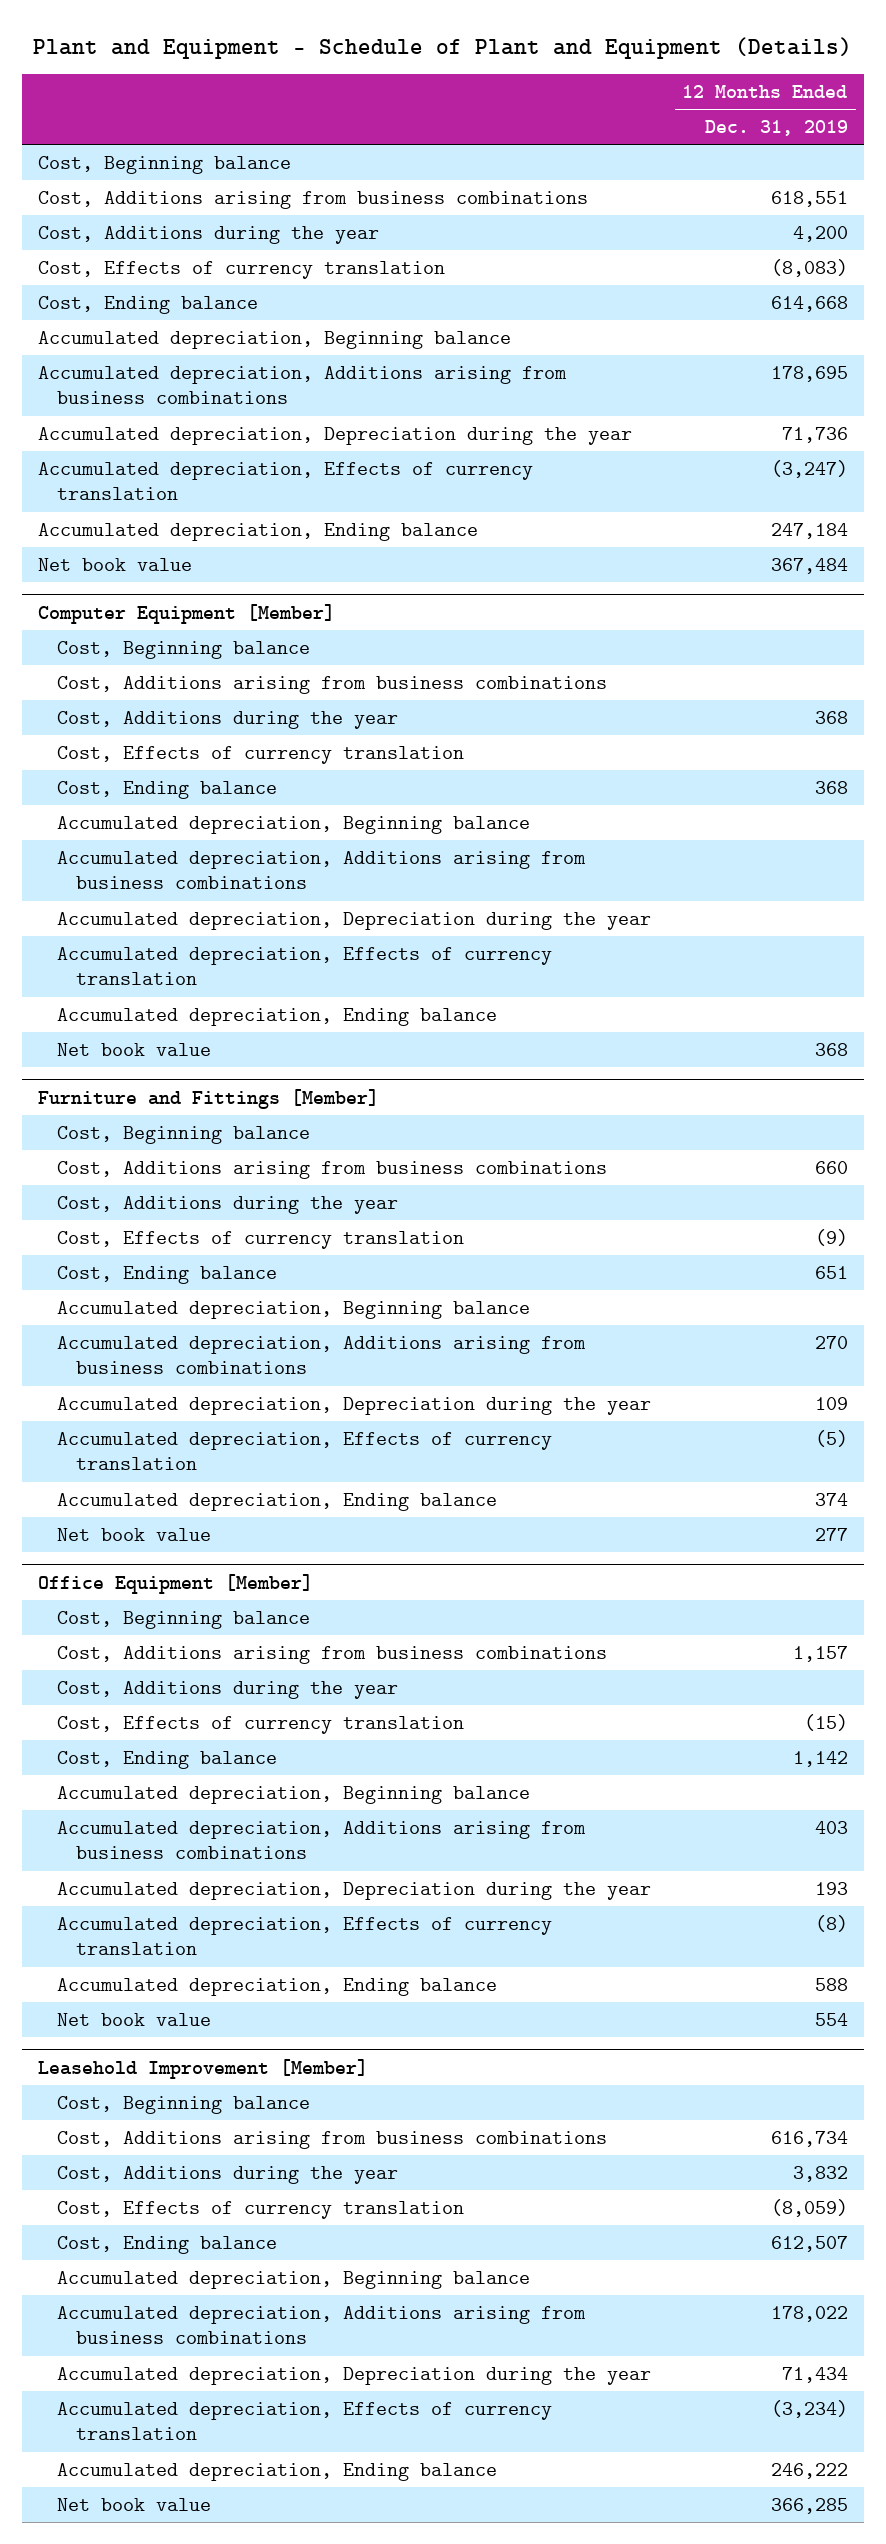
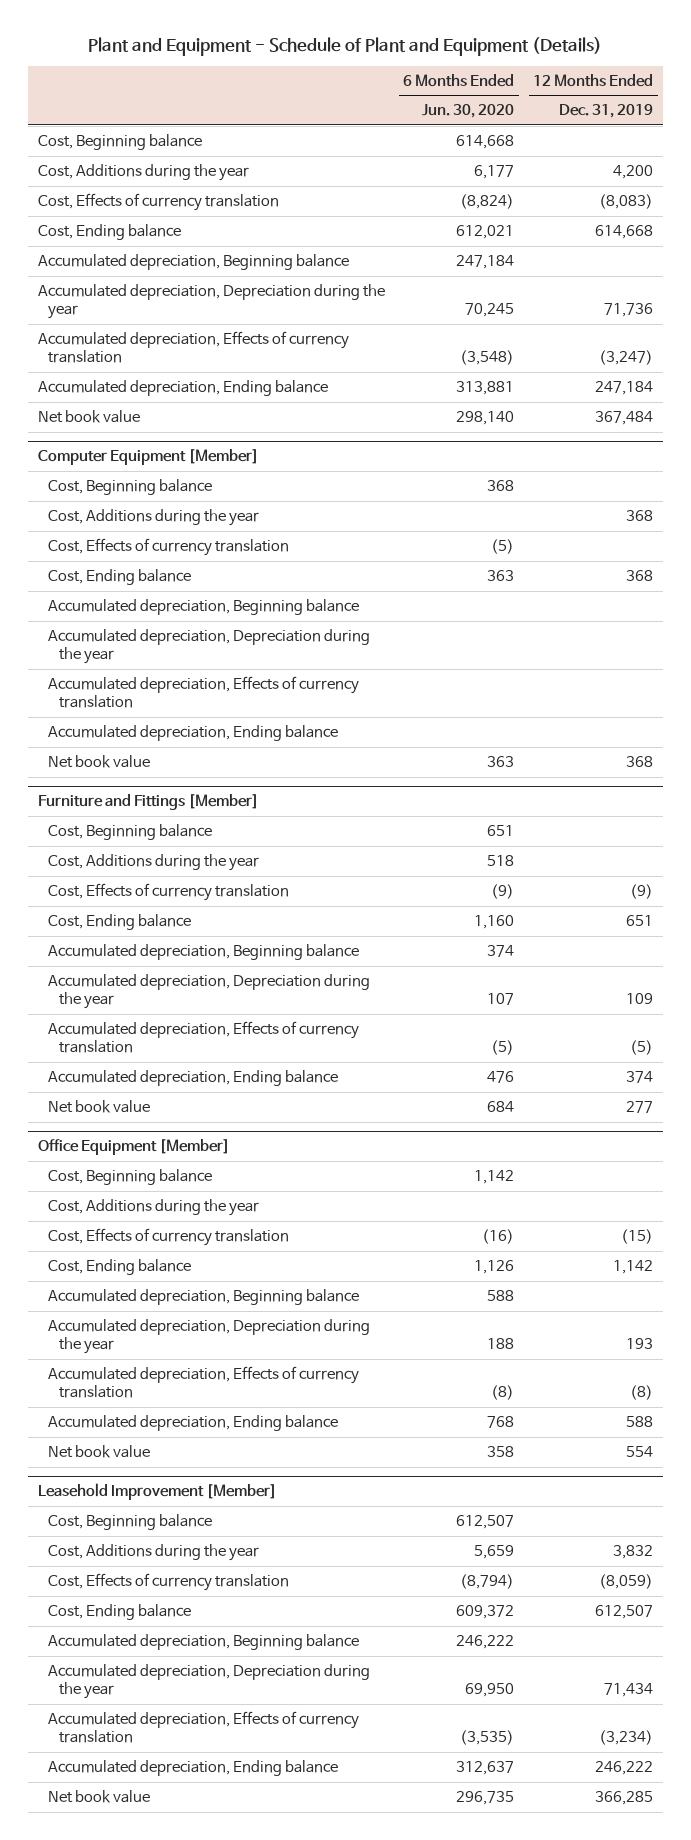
- | 12 Months Ended Dec. 31, 2019
+ | 6 Months Ended Jun. 30, 2020 | 12 Months Ended Dec. 31, 2019
- Cost, Additions arising from business combinations | 618,551
- Accumulated depreciation, Additions arising from business combinations | 178,695
@ Computer Equipment [Member]
- Cost, Additions arising from business combinations
- Accumulated depreciation, Additions arising from business combinations
@ Furniture and Fittings [Member]
- Cost, Additions arising from business combinations | 660
- Accumulated depreciation, Additions arising from business combinations | 270
@ Office Equipment [Member]
- Cost, Additions arising from business combinations | 1,157
- Accumulated depreciation, Additions arising from business combinations | 403
@ Leasehold Improvement [Member]
- Cost, Additions arising from business combinations | 616,734
- Accumulated depreciation, Additions arising from business combinations | 178,022

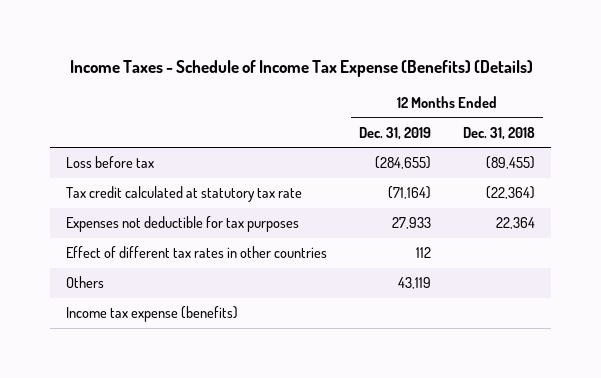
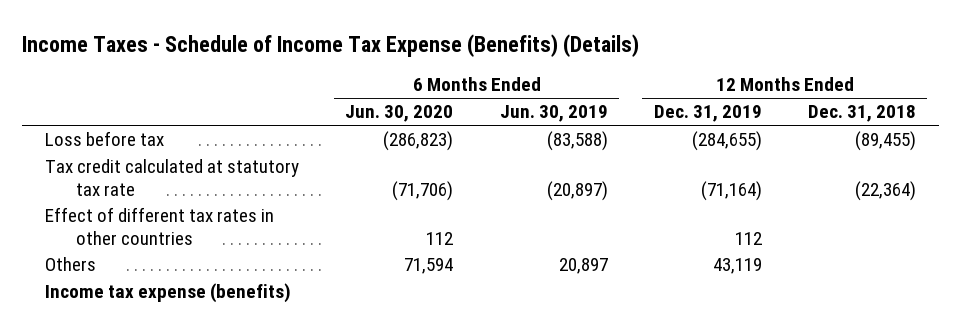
- | 12 Months Ended Dec. 31, 2019 | 12 Months Ended Dec. 31, 2018
+ | 6 Months Ended Jun. 30, 2020 | 6 Months Ended Jun. 30, 2019 | 12 Months Ended Dec. 31, 2019 | 12 Months Ended Dec. 31, 2018
- Expenses not deductible for tax purposes | 27,933 | 22,364

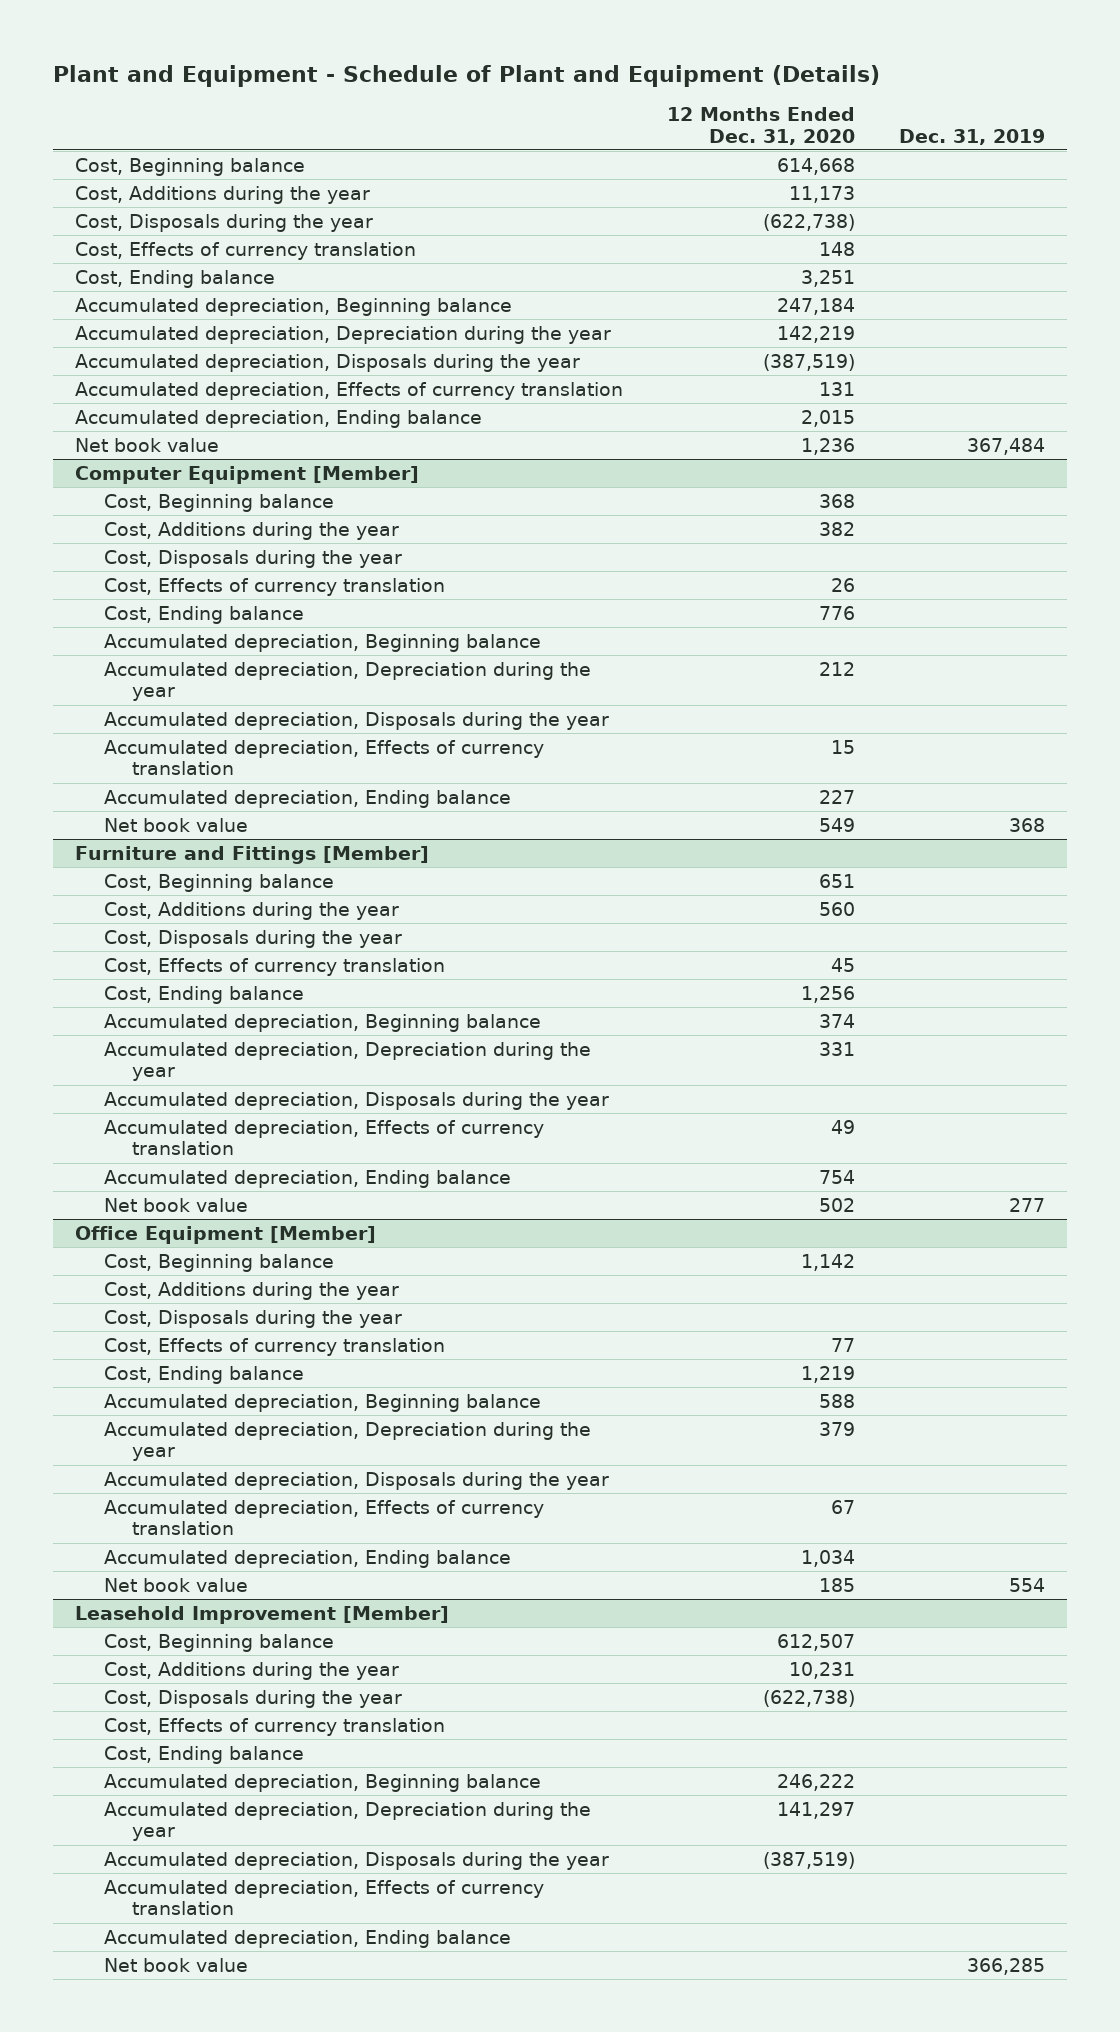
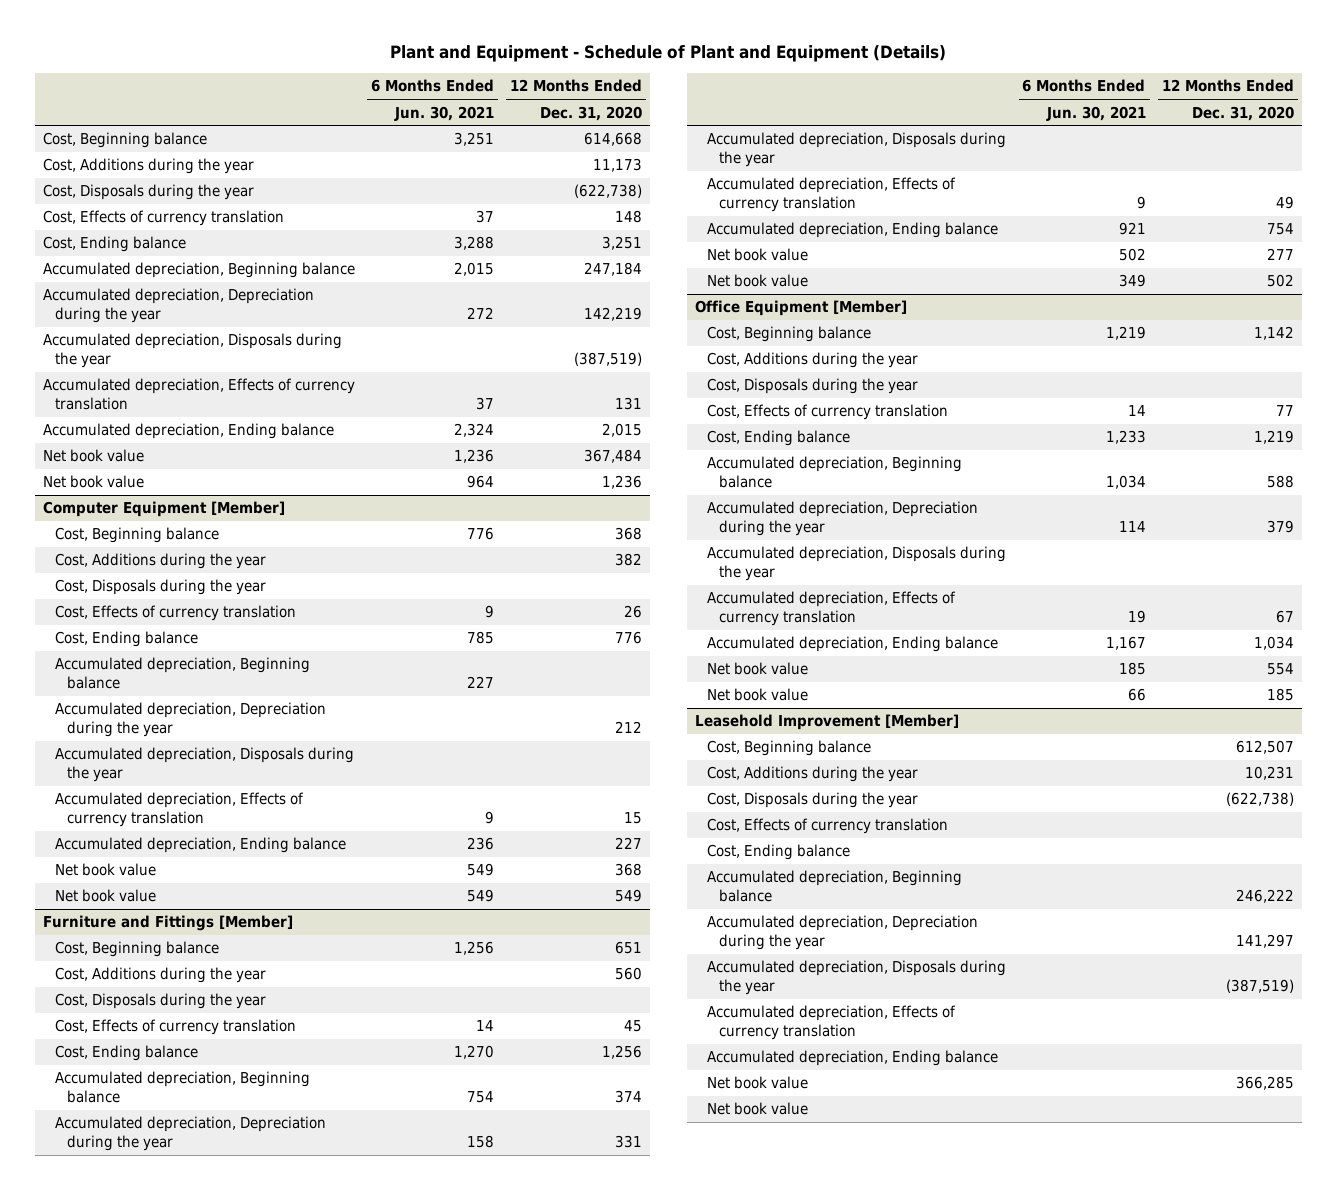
- | 12 Months Ended Dec. 31, 2020 | Dec. 31, 2019
+ | 6 Months Ended Jun. 30, 2021 | 12 Months Ended Dec. 31, 2020
+ Net book value | 1,236 | 367,484
@ Computer Equipment [Member]
+ Net book value | 549 | 368
@ Furniture and Fittings [Member]
+ Net book value | 502 | 277
@ Office Equipment [Member]
+ Net book value | 185 | 554
@ Leasehold Improvement [Member]
+ Net book value | | 366,285

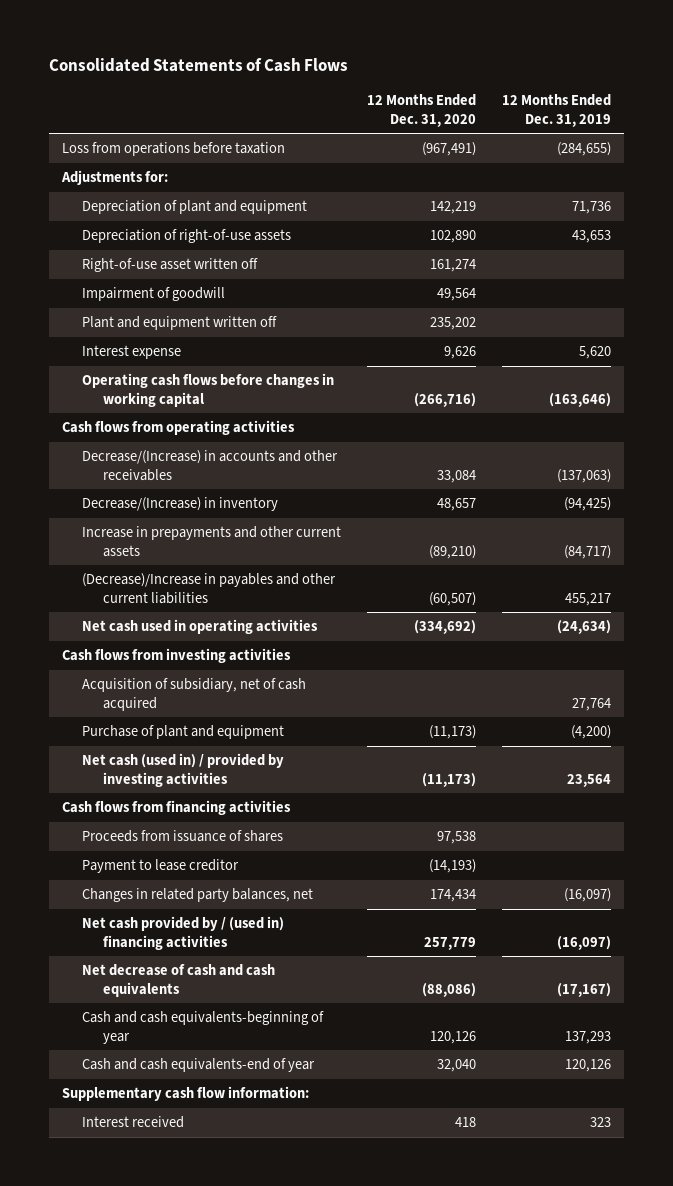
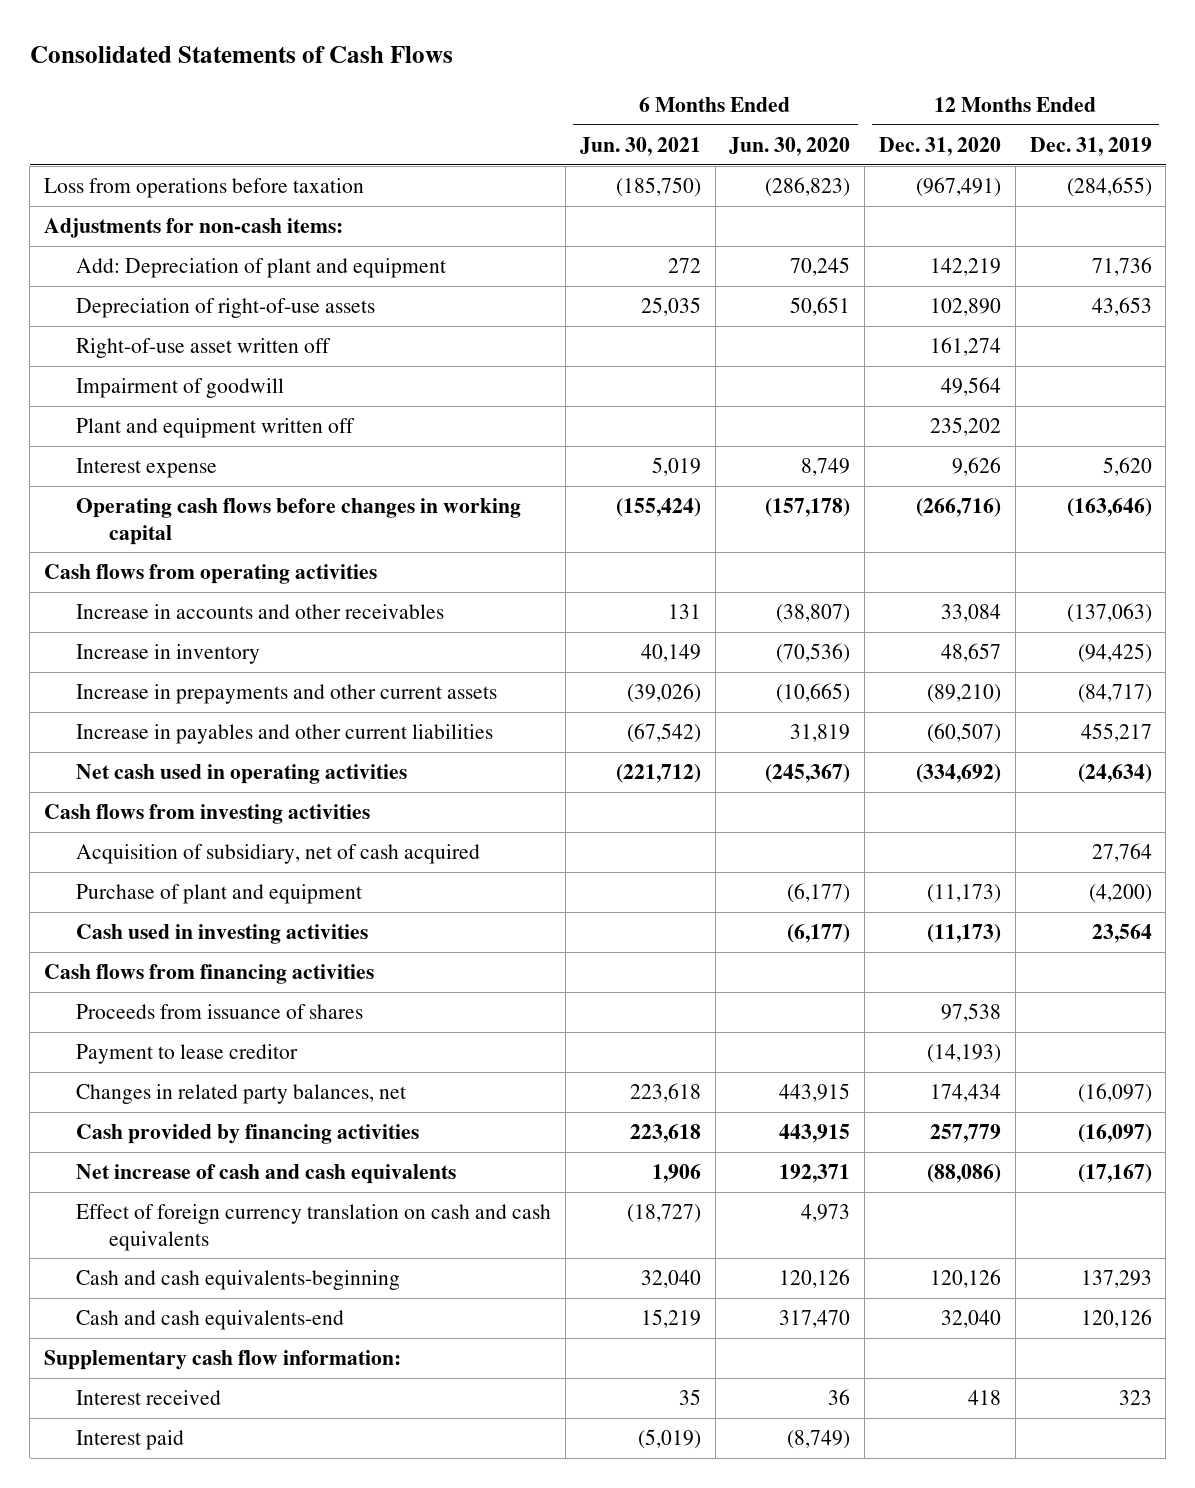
- | 12 Months Ended Dec. 31, 2020 | 12 Months Ended Dec. 31, 2019
+ | 6 Months Ended Jun. 30, 2021 | 6 Months Ended Jun. 30, 2020 | 12 Months Ended Dec. 31, 2020 | 12 Months Ended Dec. 31, 2019
- Adjustments for:
- Depreciation of plant and equipment | 142,219 | 71,736
+ Adjustments for non-cash items:
+ Add: Depreciation of plant and equipment | 272 | 70,245 | 142,219 | 71,736
- Decrease/(Increase) in accounts and other receivables | 33,084 | (137,063)
- Decrease/(Increase) in inventory | 48,657 | (94,425)
+ Increase in accounts and other receivables | 131 | (38,807) | 33,084 | (137,063)
+ Increase in inventory | 40,149 | (70,536) | 48,657 | (94,425)
- (Decrease)/Increase in payables and other current liabilities | (60,507) | 455,217
+ Increase in payables and other current liabilities | (67,542) | 31,819 | (60,507) | 455,217
- Net cash (used in) / provided by investing activities | (11,173) | 23,564
+ Cash used in investing activities | | (6,177) | (11,173) | 23,564
- Net cash provided by / (used in) financing activities | 257,779 | (16,097)
- Net decrease of cash and cash equivalents | (88,086) | (17,167)
- Cash and cash equivalents-beginning of year | 120,126 | 137,293
- Cash and cash equivalents-end of year | 32,040 | 120,126
+ Cash provided by financing activities | 223,618 | 443,915 | 257,779 | (16,097)
+ Net increase of cash and cash equivalents | 1,906 | 192,371 | (88,086) | (17,167)
+ Effect of foreign currency translation on cash and cash equivalents | (18,727) | 4,973 | |
+ Cash and cash equivalents-beginning | 32,040 | 120,126 | 120,126 | 137,293
+ Cash and cash equivalents-end | 15,219 | 317,470 | 32,040 | 120,126
+ Interest paid | (5,019) | (8,749) | |

